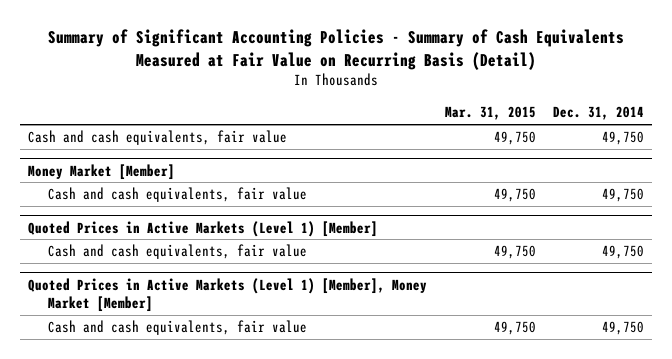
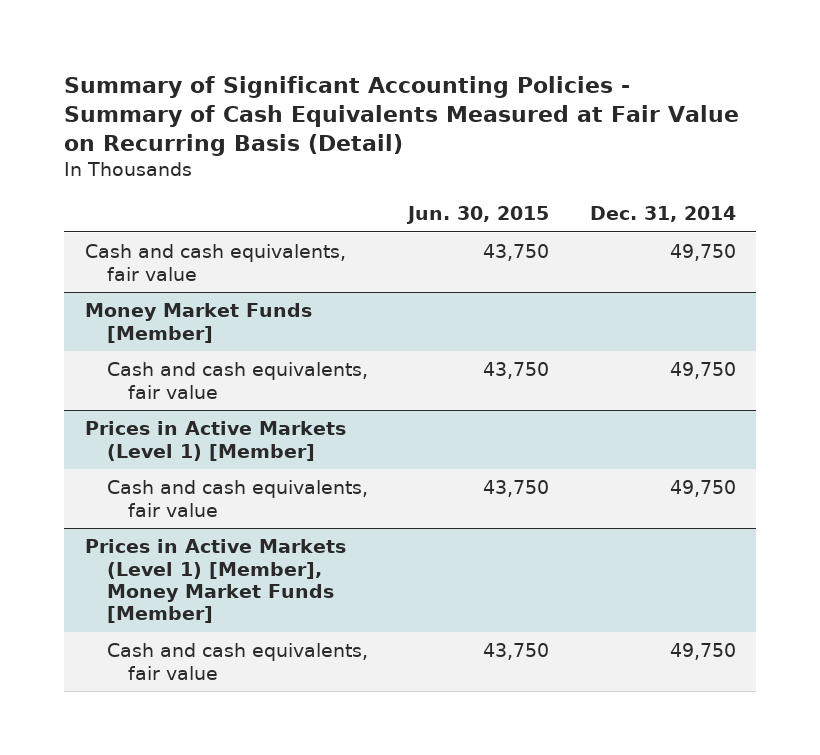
- | Mar. 31, 2015 | Dec. 31, 2014
+ | Jun. 30, 2015 | Dec. 31, 2014
- Money Market [Member]
+ Money Market Funds [Member]
- Quoted Prices in Active Markets (Level 1) [Member]
+ Prices in Active Markets (Level 1) [Member]
- Quoted Prices in Active Markets (Level 1) [Member], Money Market [Member]
+ Prices in Active Markets (Level 1) [Member], Money Market Funds [Member]

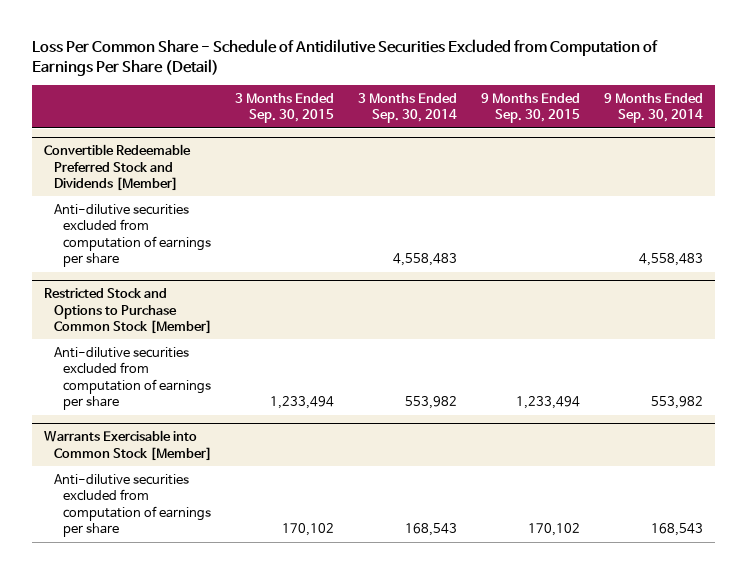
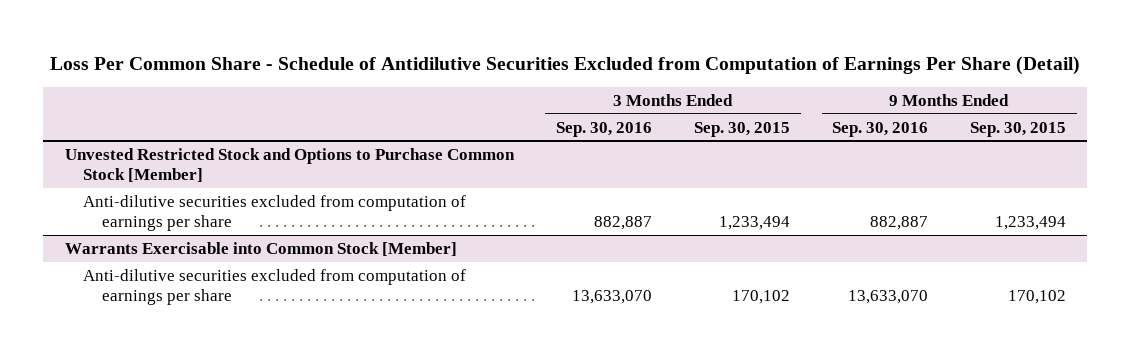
- | 3 Months Ended Sep. 30, 2015 | 3 Months Ended Sep. 30, 2014 | 9 Months Ended Sep. 30, 2015 | 9 Months Ended Sep. 30, 2014
+ | 3 Months Ended Sep. 30, 2016 | 3 Months Ended Sep. 30, 2015 | 9 Months Ended Sep. 30, 2016 | 9 Months Ended Sep. 30, 2015
- Convertible Redeemable Preferred Stock and Dividends [Member]
- Anti-dilutive securities excluded from computation of earnings per share | | 4,558,483 | | 4,558,483
- Restricted Stock and Options to Purchase Common Stock [Member]
+ Unvested Restricted Stock and Options to Purchase Common Stock [Member]

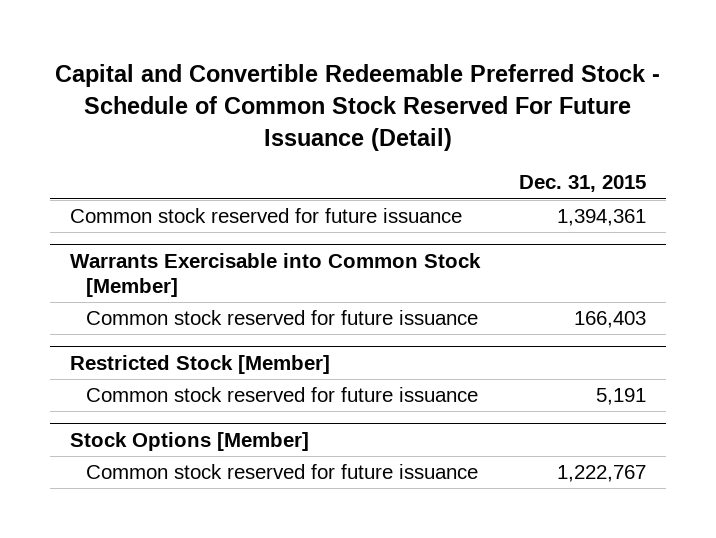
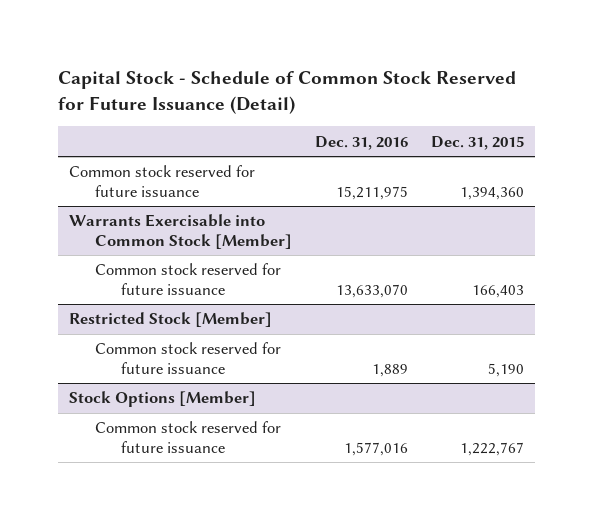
- Capital and Convertible Redeemable Preferred Stock - Schedule of Common Stock Reserved For Future Issuance (Detail)
+ Capital Stock - Schedule of Common Stock Reserved for Future Issuance (Detail)
- | Dec. 31, 2015
+ | Dec. 31, 2016 | Dec. 31, 2015
- Common stock reserved for future issuance | 1,394,361
+ Common stock reserved for future issuance | 15,211,975 | 1,394,360
@ Restricted Stock [Member]
- Common stock reserved for future issuance | 5,191
+ Common stock reserved for future issuance | 1,889 | 5,190

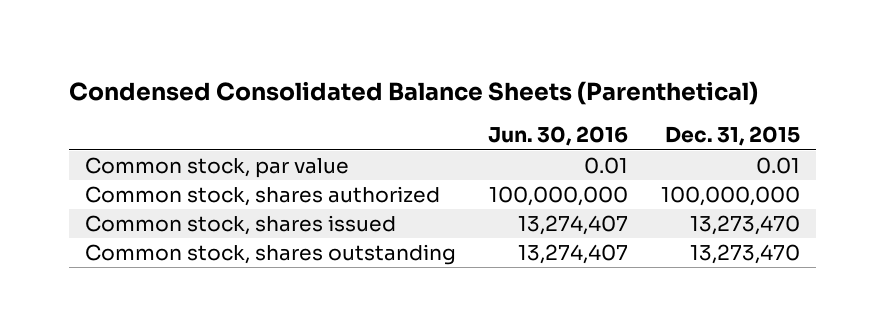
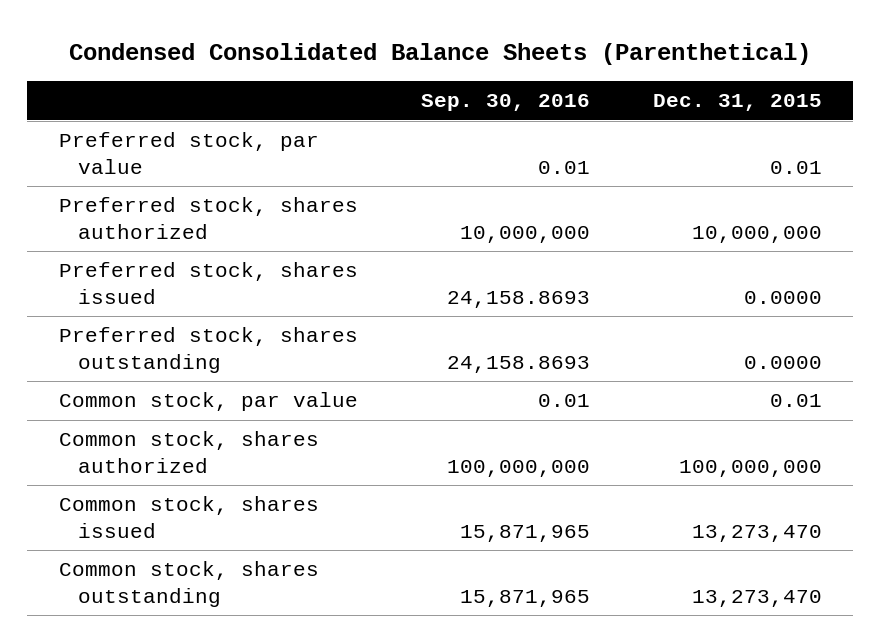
- | Jun. 30, 2016 | Dec. 31, 2015
+ | Sep. 30, 2016 | Dec. 31, 2015
+ Preferred stock, par value | 0.01 | 0.01
+ Preferred stock, shares authorized | 10,000,000 | 10,000,000
+ Preferred stock, shares issued | 24,158.8693 | 0.0000
+ Preferred stock, shares outstanding | 24,158.8693 | 0.0000

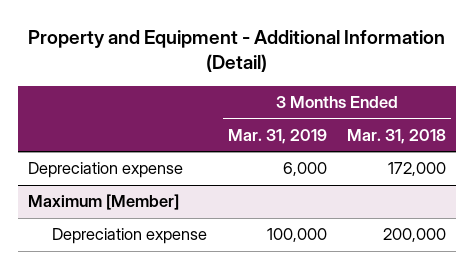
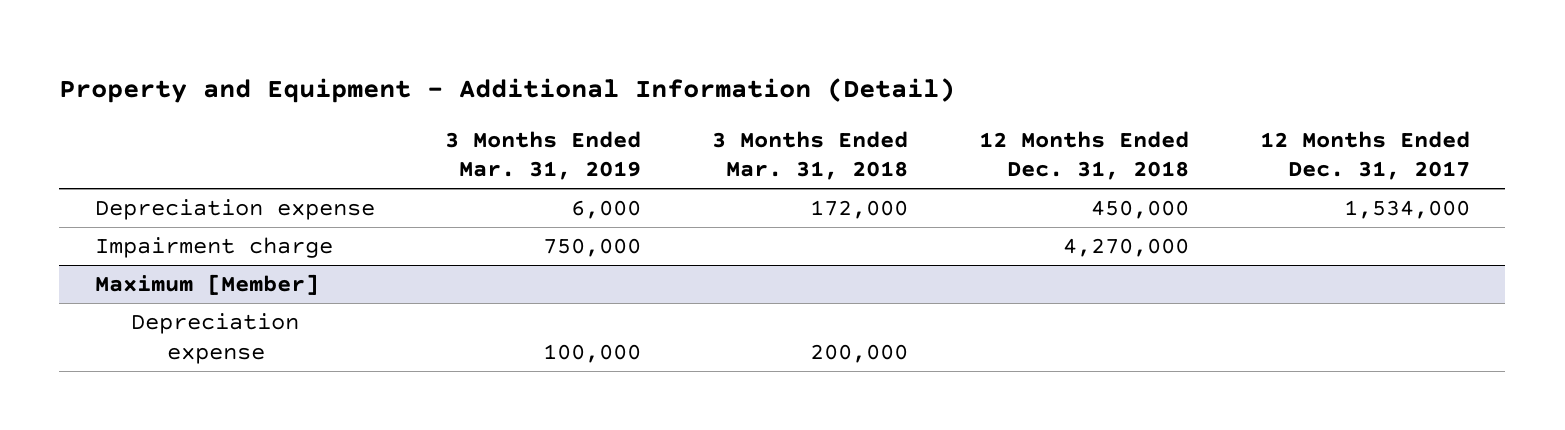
- | 3 Months Ended Mar. 31, 2019 | 3 Months Ended Mar. 31, 2018
+ | 3 Months Ended Mar. 31, 2019 | 3 Months Ended Mar. 31, 2018 | 12 Months Ended Dec. 31, 2018 | 12 Months Ended Dec. 31, 2017
+ Impairment charge | 750,000 | | 4,270,000 |

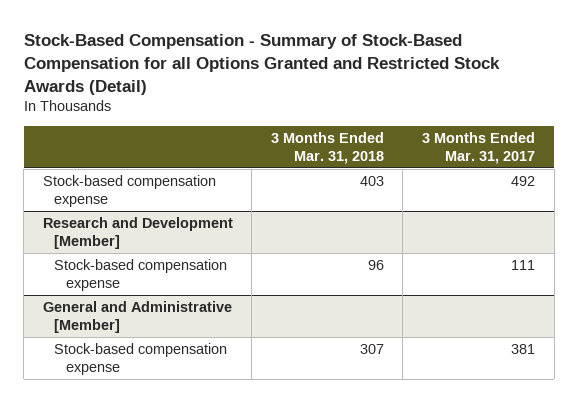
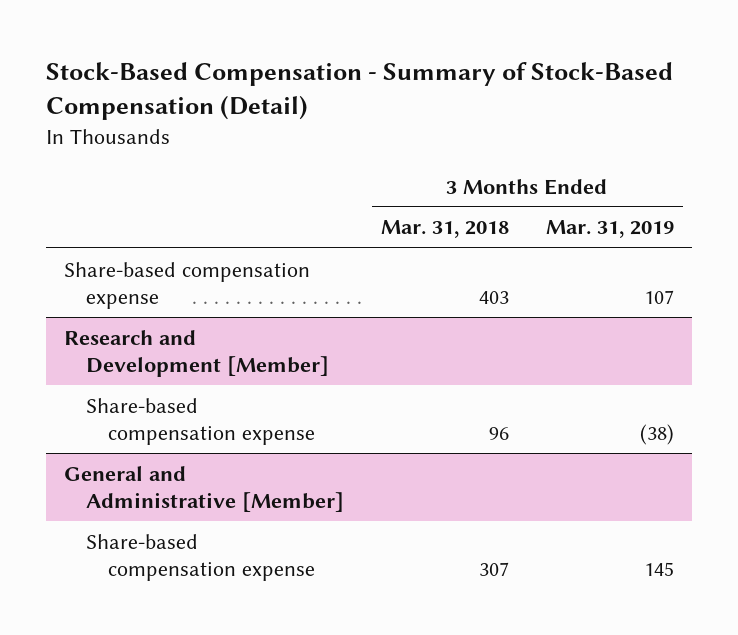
- Stock-Based Compensation - Summary of Stock-Based Compensation for all Options Granted and Restricted Stock Awards (Detail)
+ Stock-Based Compensation - Summary of Stock-Based Compensation (Detail)
- | 3 Months Ended Mar. 31, 2018 | 3 Months Ended Mar. 31, 2017
+ | 3 Months Ended Mar. 31, 2018 | 3 Months Ended Mar. 31, 2019
- Stock-based compensation expense | 403 | 492
+ Share-based compensation expense | 403 | 107
@ Research and Development [Member]
- Stock-based compensation expense | 96 | 111
+ Share-based compensation expense | 96 | (38)
@ General and Administrative [Member]
- Stock-based compensation expense | 307 | 381
+ Share-based compensation expense | 307 | 145

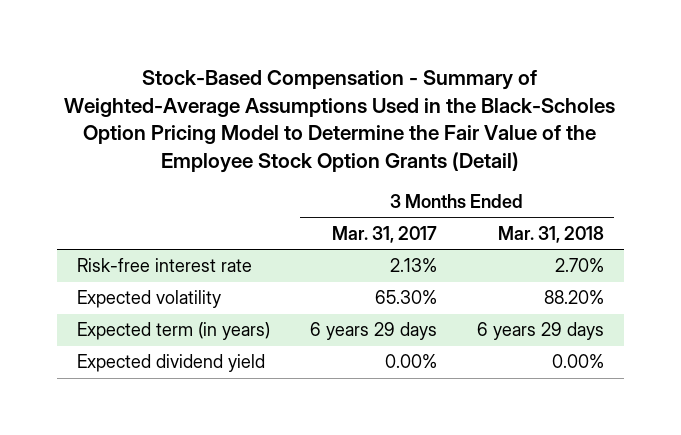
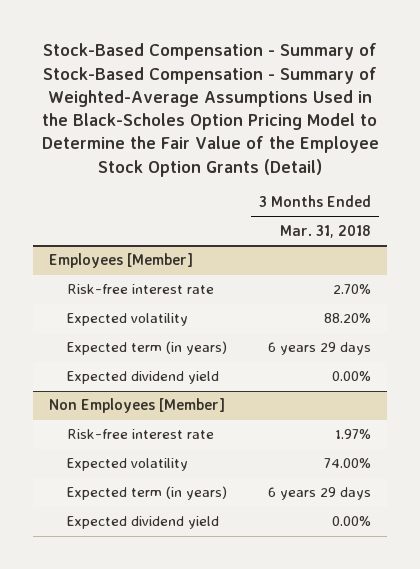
- Stock-Based Compensation - Summary of Weighted-Average Assumptions Used in the Black-Scholes Option Pricing Model to Determine the Fair Value of the Employee Stock Option Grants (Detail)
+ Stock-Based Compensation - Summary of Stock-Based Compensation - Summary of Weighted-Average Assumptions Used in the Black-Scholes Option Pricing Model to Determine the Fair Value of the Employee Stock Option Grants (Detail)
- | 3 Months Ended Mar. 31, 2017 | 3 Months Ended Mar. 31, 2018
+ | 3 Months Ended Mar. 31, 2018
+ Employees [Member]
+ Non Employees [Member]
+ Risk-free interest rate | 1.97%
+ Expected volatility | 74.00%
+ Expected term (in years) | 6 years 29 days
+ Expected dividend yield | 0.00%

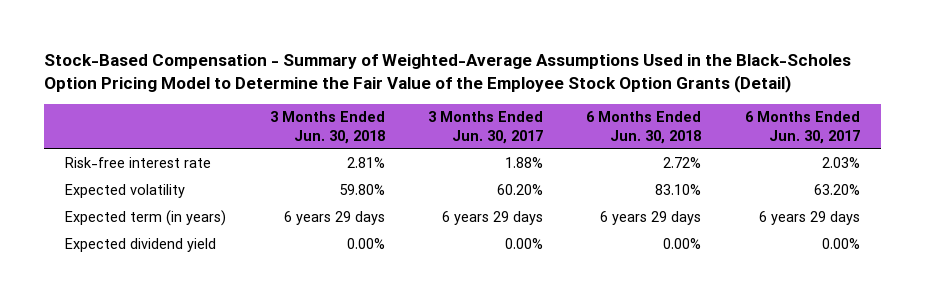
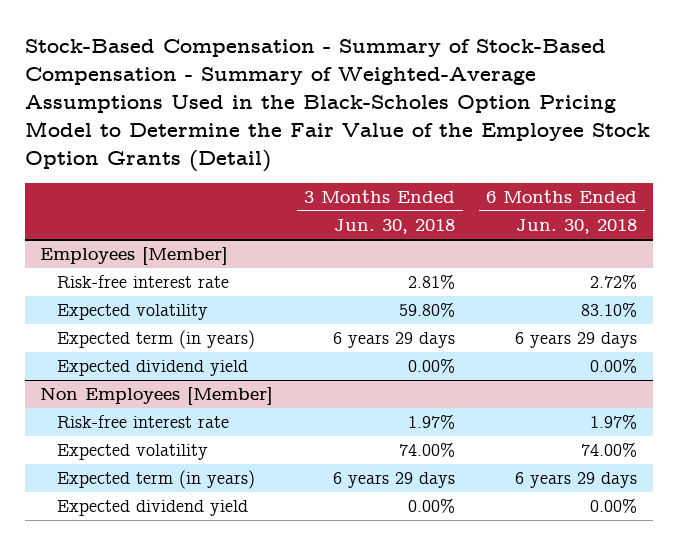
- Stock-Based Compensation - Summary of Weighted-Average Assumptions Used in the Black-Scholes Option Pricing Model to Determine the Fair Value of the Employee Stock Option Grants (Detail)
+ Stock-Based Compensation - Summary of Stock-Based Compensation - Summary of Weighted-Average Assumptions Used in the Black-Scholes Option Pricing Model to Determine the Fair Value of the Employee Stock Option Grants (Detail)
- | 3 Months Ended Jun. 30, 2018 | 3 Months Ended Jun. 30, 2017 | 6 Months Ended Jun. 30, 2018 | 6 Months Ended Jun. 30, 2017
+ | 3 Months Ended Jun. 30, 2018 | 6 Months Ended Jun. 30, 2018
+ Employees [Member]
+ Non Employees [Member]
+ Risk-free interest rate | 1.97% | 1.97%
+ Expected volatility | 74.00% | 74.00%
+ Expected term (in years) | 6 years 29 days | 6 years 29 days
+ Expected dividend yield | 0.00% | 0.00%

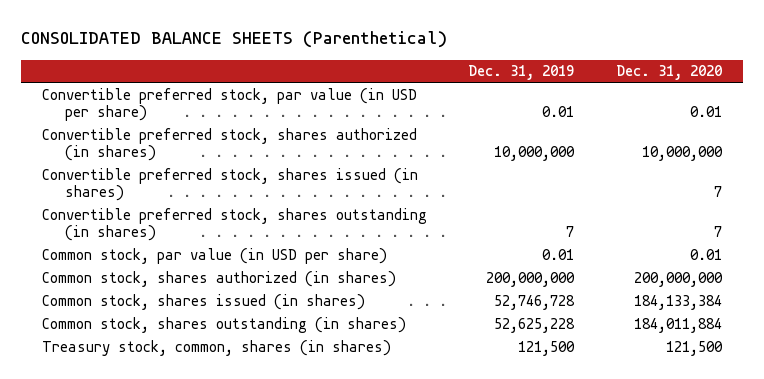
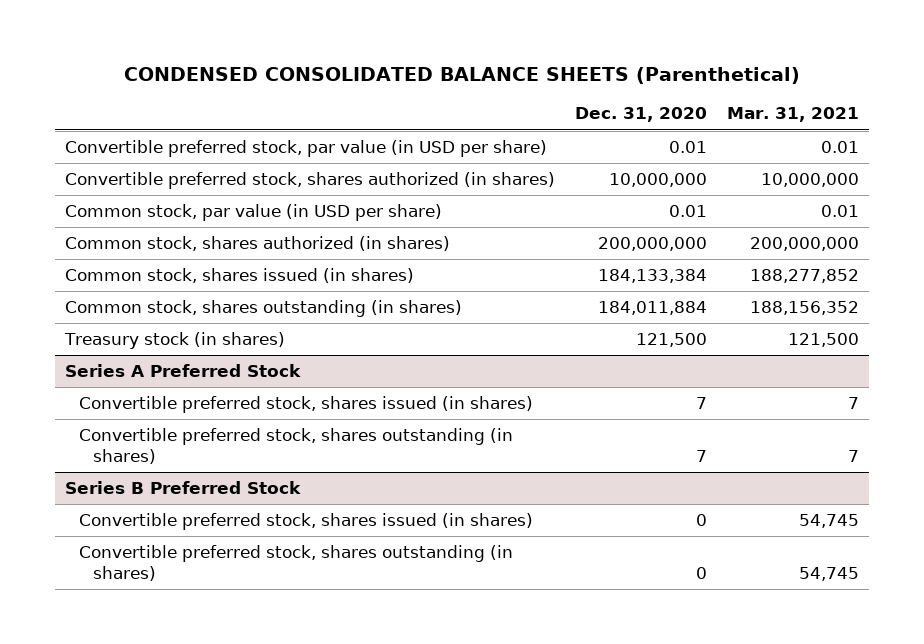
- CONSOLIDATED BALANCE SHEETS (Parenthetical)
+ CONDENSED CONSOLIDATED BALANCE SHEETS (Parenthetical)
- | Dec. 31, 2019 | Dec. 31, 2020
+ | Dec. 31, 2020 | Mar. 31, 2021
- Convertible preferred stock, shares issued (in shares) | | 7
- Convertible preferred stock, shares outstanding (in shares) | 7 | 7
- Treasury stock, common, shares (in shares) | 121,500 | 121,500
+ Treasury stock (in shares) | 121,500 | 121,500
+ Series A Preferred Stock
+ Convertible preferred stock, shares issued (in shares) | 7 | 7
+ Convertible preferred stock, shares outstanding (in shares) | 7 | 7
+ Series B Preferred Stock
+ Convertible preferred stock, shares issued (in shares) | 0 | 54,745
+ Convertible preferred stock, shares outstanding (in shares) | 0 | 54,745

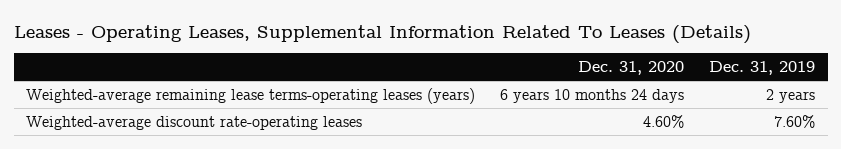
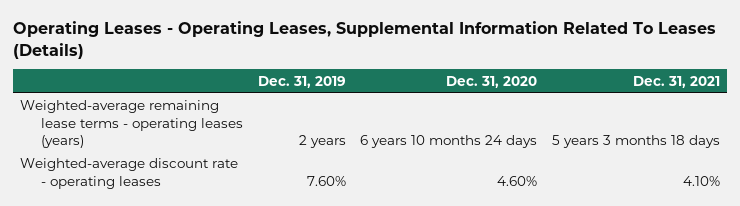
- Leases - Operating Leases, Supplemental Information Related To Leases (Details)
+ Operating Leases - Operating Leases, Supplemental Information Related To Leases (Details)
- | Dec. 31, 2020 | Dec. 31, 2019
+ | Dec. 31, 2019 | Dec. 31, 2020 | Dec. 31, 2021
- Weighted-average remaining lease terms-operating leases (years) | 6 years 10 months 24 days | 2 years
- Weighted-average discount rate-operating leases | 4.60% | 7.60%
+ Weighted-average remaining lease terms - operating leases (years) | 2 years | 6 years 10 months 24 days | 5 years 3 months 18 days
+ Weighted-average discount rate - operating leases | 7.60% | 4.60% | 4.10%

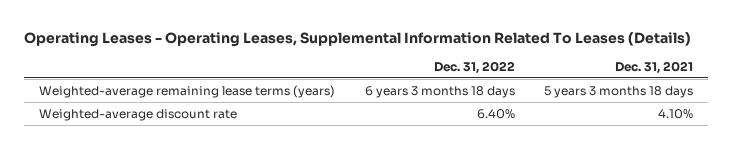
- | Dec. 31, 2019 | Dec. 31, 2020 | Dec. 31, 2021
+ | Dec. 31, 2022 | Dec. 31, 2021
- Weighted-average remaining lease terms - operating leases (years) | 2 years | 6 years 10 months 24 days | 5 years 3 months 18 days
- Weighted-average discount rate - operating leases | 7.60% | 4.60% | 4.10%
+ Weighted-average remaining lease terms (years) | 6 years 3 months 18 days | 5 years 3 months 18 days
+ Weighted-average discount rate | 6.40% | 4.10%

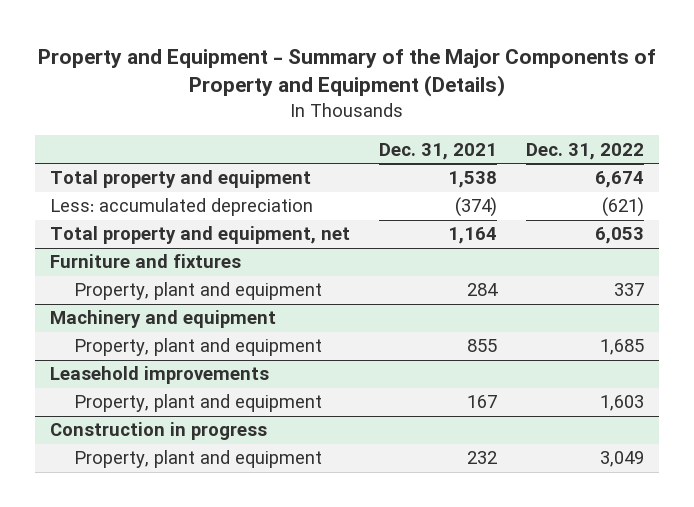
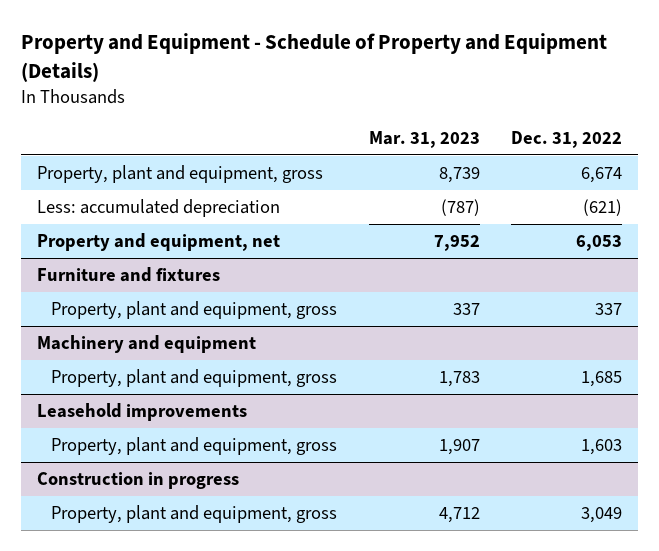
- Property and Equipment - Summary of the Major Components of Property and Equipment (Details)
+ Property and Equipment - Schedule of Property and Equipment (Details)
- | Dec. 31, 2021 | Dec. 31, 2022
+ | Mar. 31, 2023 | Dec. 31, 2022
- Total property and equipment | 1,538 | 6,674
+ Property, plant and equipment, gross | 8,739 | 6,674
- Total property and equipment, net | 1,164 | 6,053
+ Property and equipment, net | 7,952 | 6,053
@ Furniture and fixtures
- Property, plant and equipment | 284 | 337
+ Property, plant and equipment, gross | 337 | 337
@ Machinery and equipment
- Property, plant and equipment | 855 | 1,685
+ Property, plant and equipment, gross | 1,783 | 1,685
@ Leasehold improvements
- Property, plant and equipment | 167 | 1,603
+ Property, plant and equipment, gross | 1,907 | 1,603
@ Construction in progress
- Property, plant and equipment | 232 | 3,049
+ Property, plant and equipment, gross | 4,712 | 3,049

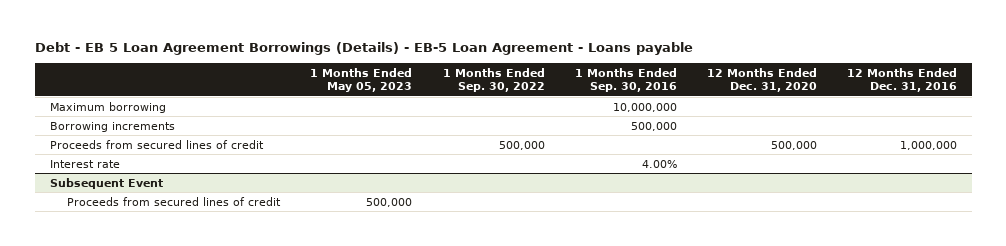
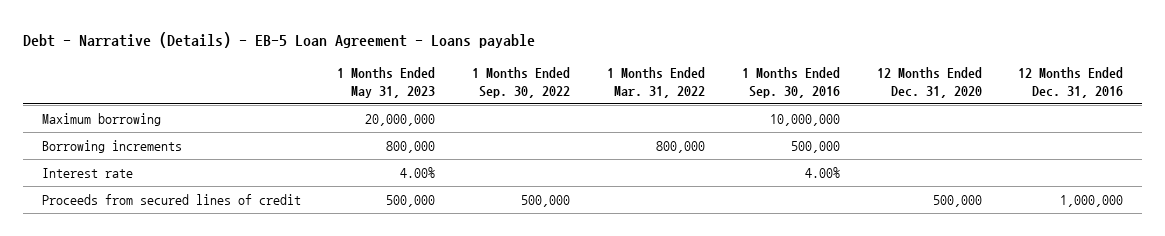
- Debt - EB 5 Loan Agreement Borrowings (Details) - EB-5 Loan Agreement - Loans payable
+ Debt - Narrative (Details) - EB-5 Loan Agreement - Loans payable
- | 1 Months Ended May 05, 2023 | 1 Months Ended Sep. 30, 2022 | 1 Months Ended Sep. 30, 2016 | 12 Months Ended Dec. 31, 2020 | 12 Months Ended Dec. 31, 2016
+ | 1 Months Ended May 31, 2023 | 1 Months Ended Sep. 30, 2022 | 1 Months Ended Mar. 31, 2022 | 1 Months Ended Sep. 30, 2016 | 12 Months Ended Dec. 31, 2020 | 12 Months Ended Dec. 31, 2016
- Subsequent Event
- Proceeds from secured lines of credit | 500,000 | | | |
moved down: Proceeds from secured lines of credit | 500,000 | 500,000 | | | 500,000 | 1,000,000

